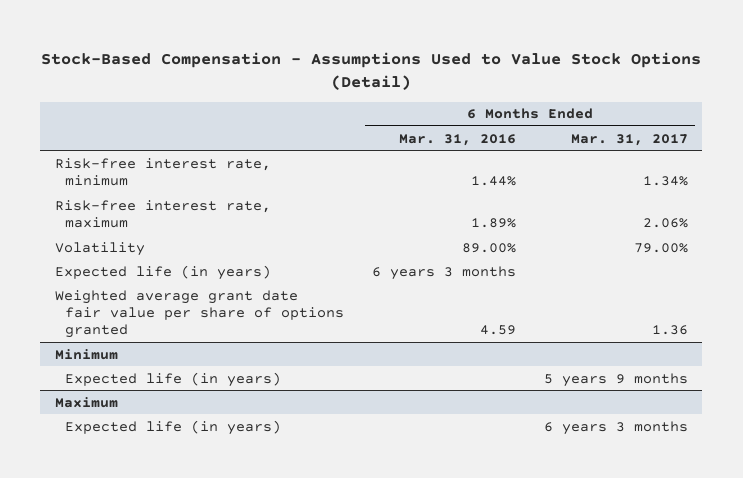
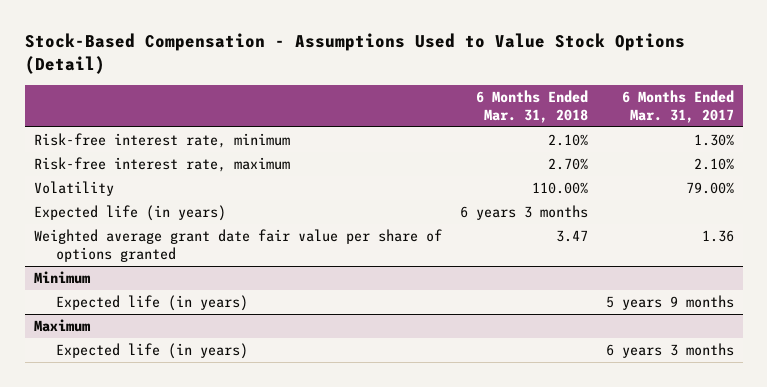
- | 6 Months Ended Mar. 31, 2016 | 6 Months Ended Mar. 31, 2017
+ | 6 Months Ended Mar. 31, 2018 | 6 Months Ended Mar. 31, 2017
- Risk-free interest rate, minimum | 1.44% | 1.34%
- Risk-free interest rate, maximum | 1.89% | 2.06%
+ Risk-free interest rate, minimum | 2.10% | 1.30%
+ Risk-free interest rate, maximum | 2.70% | 2.10%

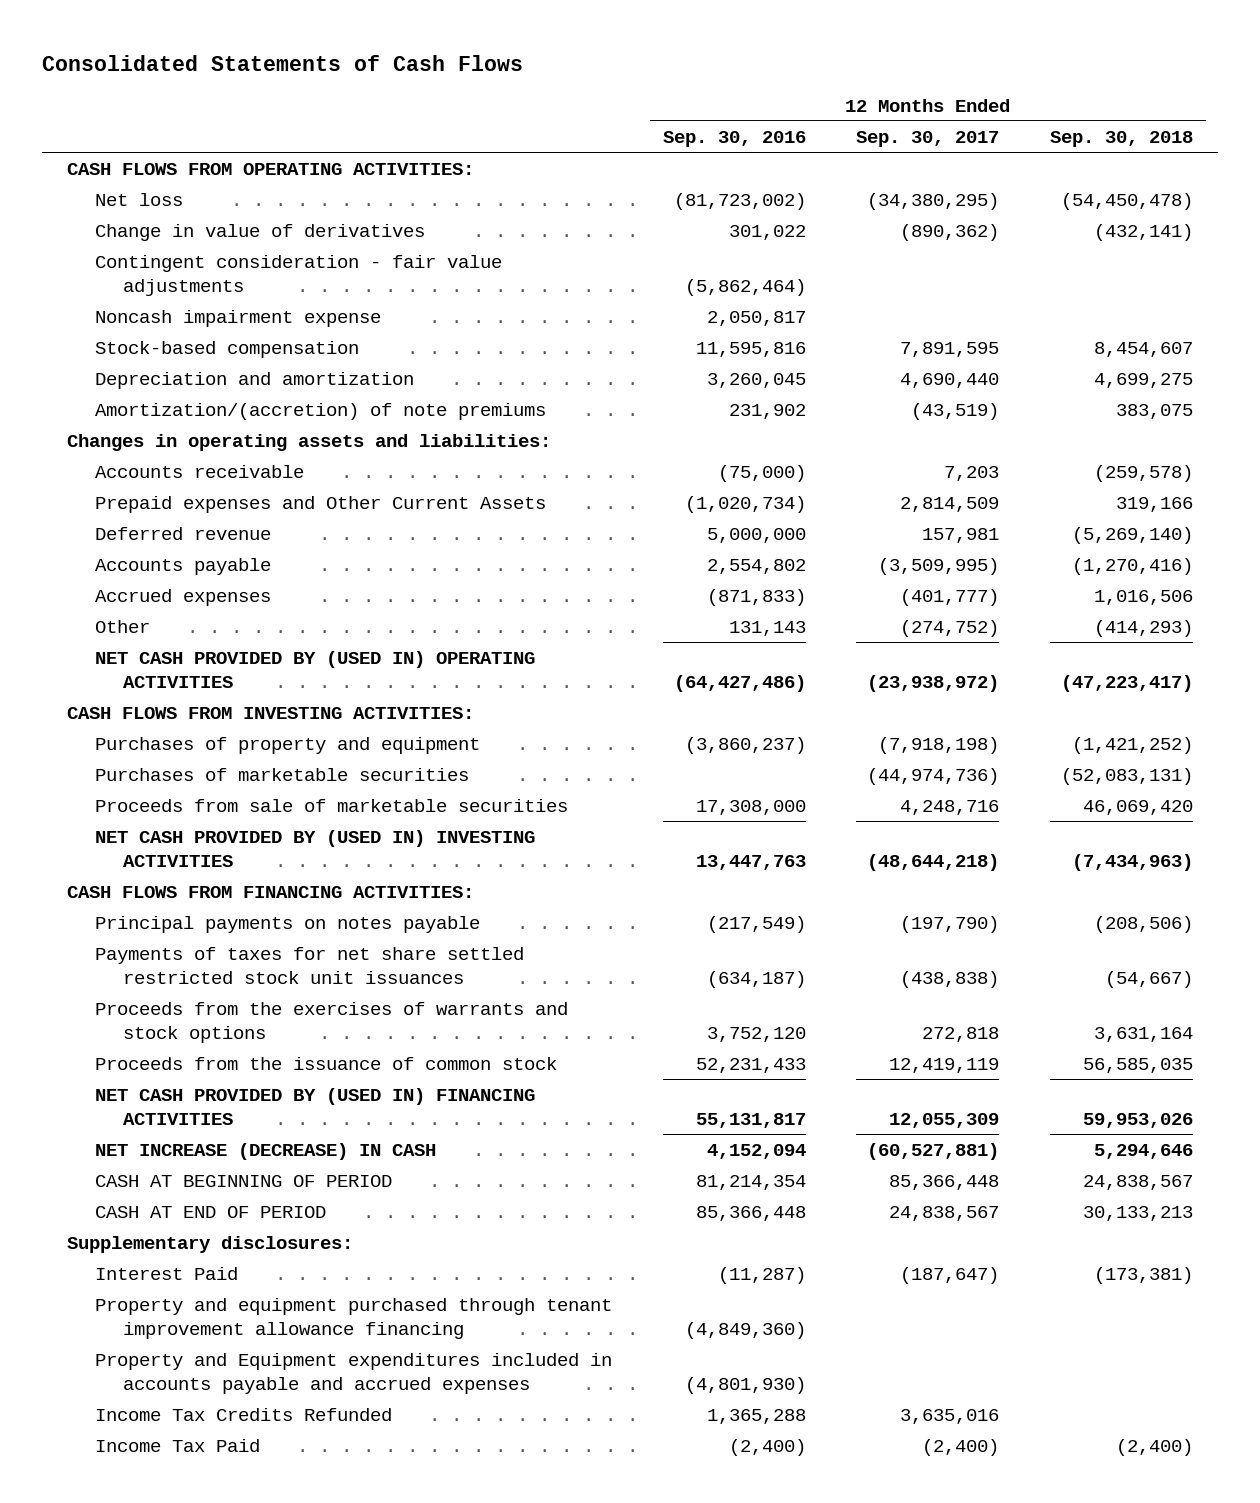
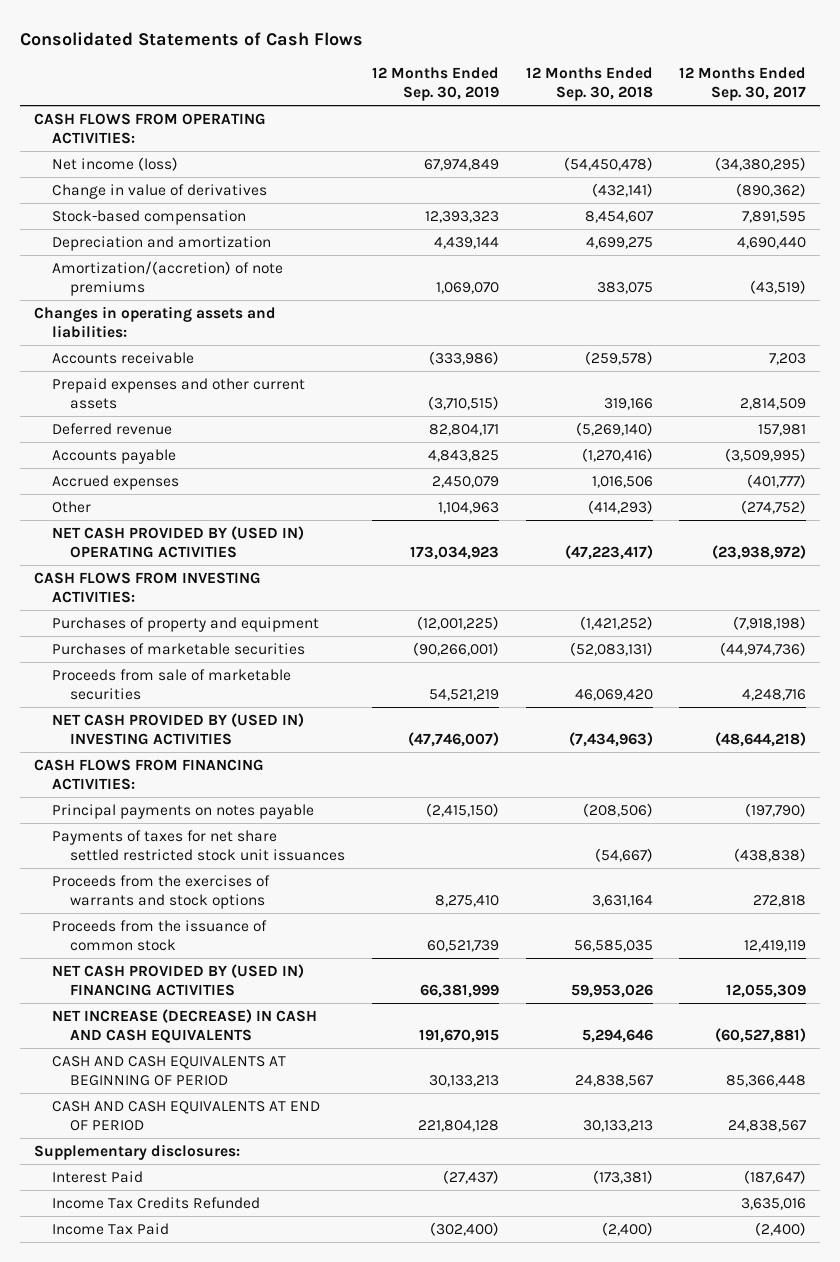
- | 12 Months Ended Sep. 30, 2016 | 12 Months Ended Sep. 30, 2017 | 12 Months Ended Sep. 30, 2018
+ | 12 Months Ended Sep. 30, 2019 | 12 Months Ended Sep. 30, 2018 | 12 Months Ended Sep. 30, 2017
- Net loss | (81,723,002) | (34,380,295) | (54,450,478)
+ Net income (loss) | 67,974,849 | (54,450,478) | (34,380,295)
- Contingent consideration - fair value adjustments | (5,862,464) | |
- Noncash impairment expense | 2,050,817 | |
- Prepaid expenses and Other Current Assets | (1,020,734) | 2,814,509 | 319,166
+ Prepaid expenses and other current assets | (3,710,515) | 319,166 | 2,814,509
- NET INCREASE (DECREASE) IN CASH | 4,152,094 | (60,527,881) | 5,294,646
- CASH AT BEGINNING OF PERIOD | 81,214,354 | 85,366,448 | 24,838,567
- CASH AT END OF PERIOD | 85,366,448 | 24,838,567 | 30,133,213
+ NET INCREASE (DECREASE) IN CASH AND CASH EQUIVALENTS | 191,670,915 | 5,294,646 | (60,527,881)
+ CASH AND CASH EQUIVALENTS AT BEGINNING OF PERIOD | 30,133,213 | 24,838,567 | 85,366,448
+ CASH AND CASH EQUIVALENTS AT END OF PERIOD | 221,804,128 | 30,133,213 | 24,838,567
- Property and equipment purchased through tenant improvement allowance financing | (4,849,360) | |
- Property and Equipment expenditures included in accounts payable and accrued expenses | (4,801,930) | |

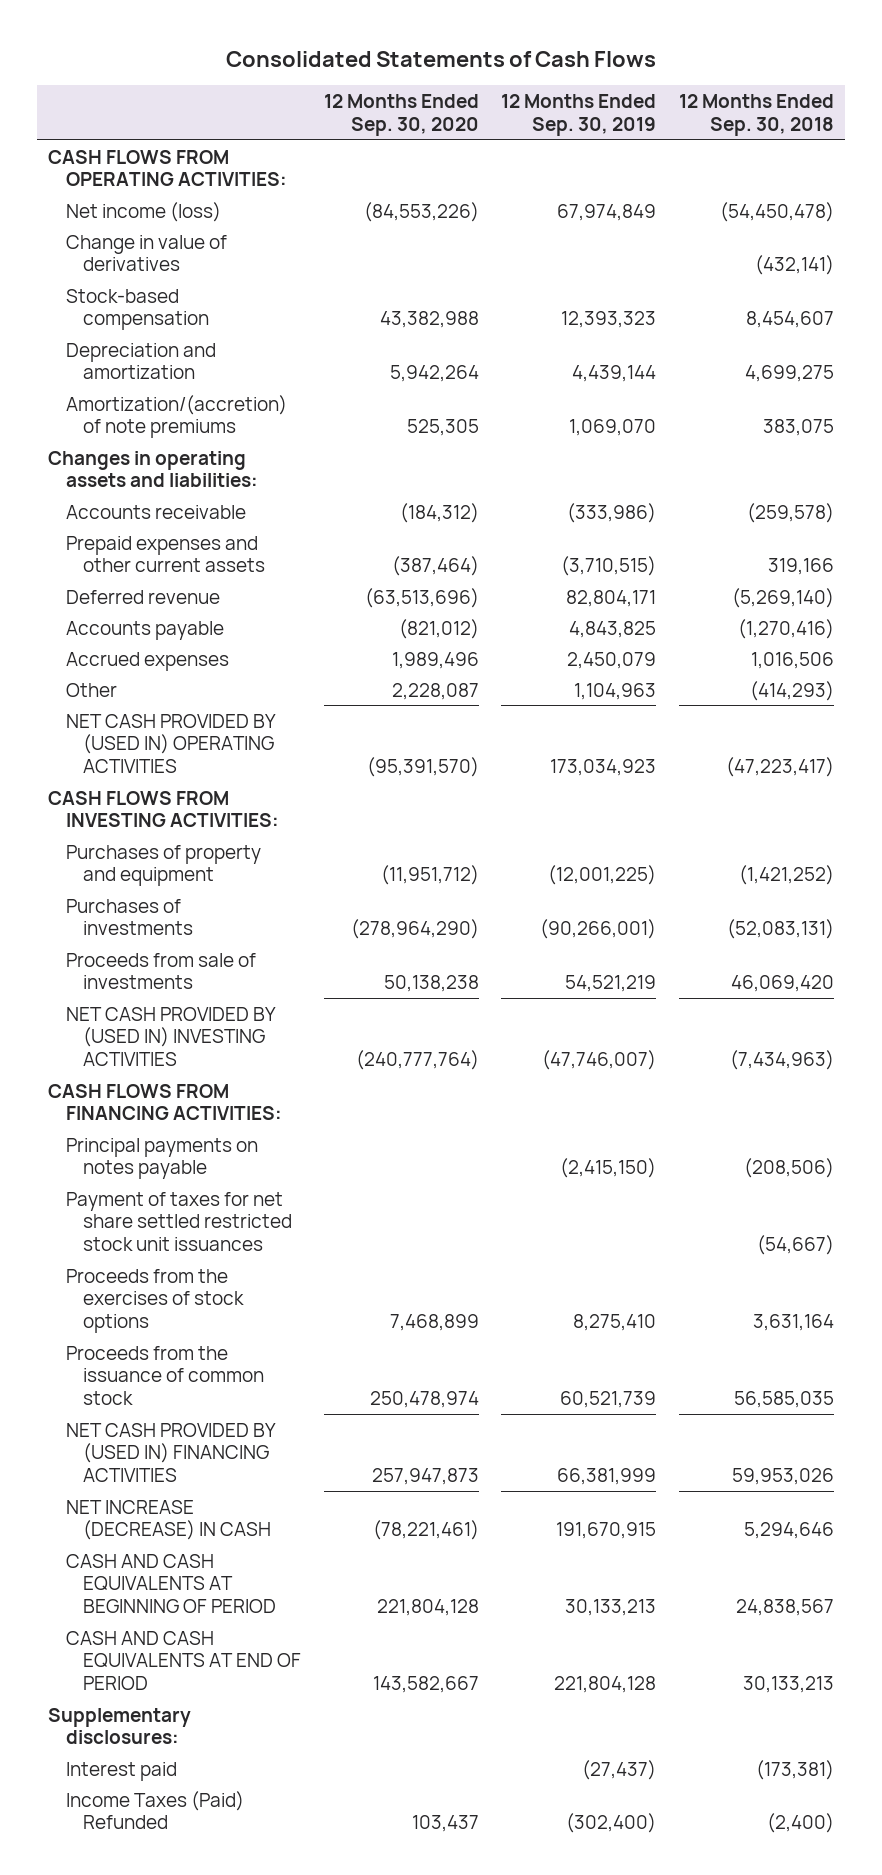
- | 12 Months Ended Sep. 30, 2019 | 12 Months Ended Sep. 30, 2018 | 12 Months Ended Sep. 30, 2017
+ | 12 Months Ended Sep. 30, 2020 | 12 Months Ended Sep. 30, 2019 | 12 Months Ended Sep. 30, 2018
- Purchases of marketable securities | (90,266,001) | (52,083,131) | (44,974,736)
- Proceeds from sale of marketable securities | 54,521,219 | 46,069,420 | 4,248,716
+ Purchases of investments | (278,964,290) | (90,266,001) | (52,083,131)
+ Proceeds from sale of investments | 50,138,238 | 54,521,219 | 46,069,420
- Payments of taxes for net share settled restricted stock unit issuances | | (54,667) | (438,838)
- Proceeds from the exercises of warrants and stock options | 8,275,410 | 3,631,164 | 272,818
+ Payment of taxes for net share settled restricted stock unit issuances | | | (54,667)
+ Proceeds from the exercises of stock options | 7,468,899 | 8,275,410 | 3,631,164
- NET INCREASE (DECREASE) IN CASH AND CASH EQUIVALENTS | 191,670,915 | 5,294,646 | (60,527,881)
+ NET INCREASE (DECREASE) IN CASH | (78,221,461) | 191,670,915 | 5,294,646
- Interest Paid | (27,437) | (173,381) | (187,647)
- Income Tax Credits Refunded | | | 3,635,016
- Income Tax Paid | (302,400) | (2,400) | (2,400)
+ Interest paid | | (27,437) | (173,381)
+ Income Taxes (Paid) Refunded | 103,437 | (302,400) | (2,400)

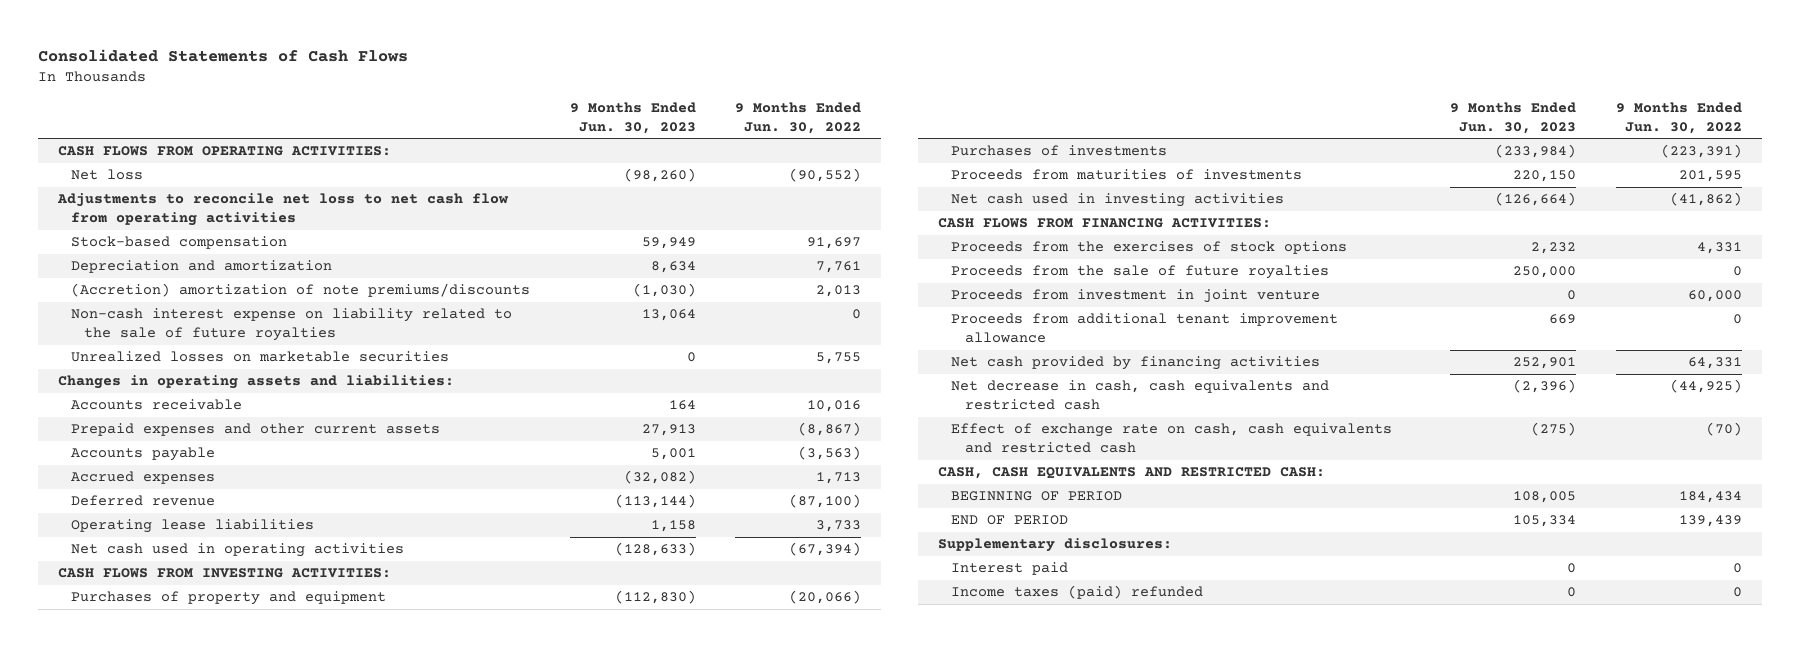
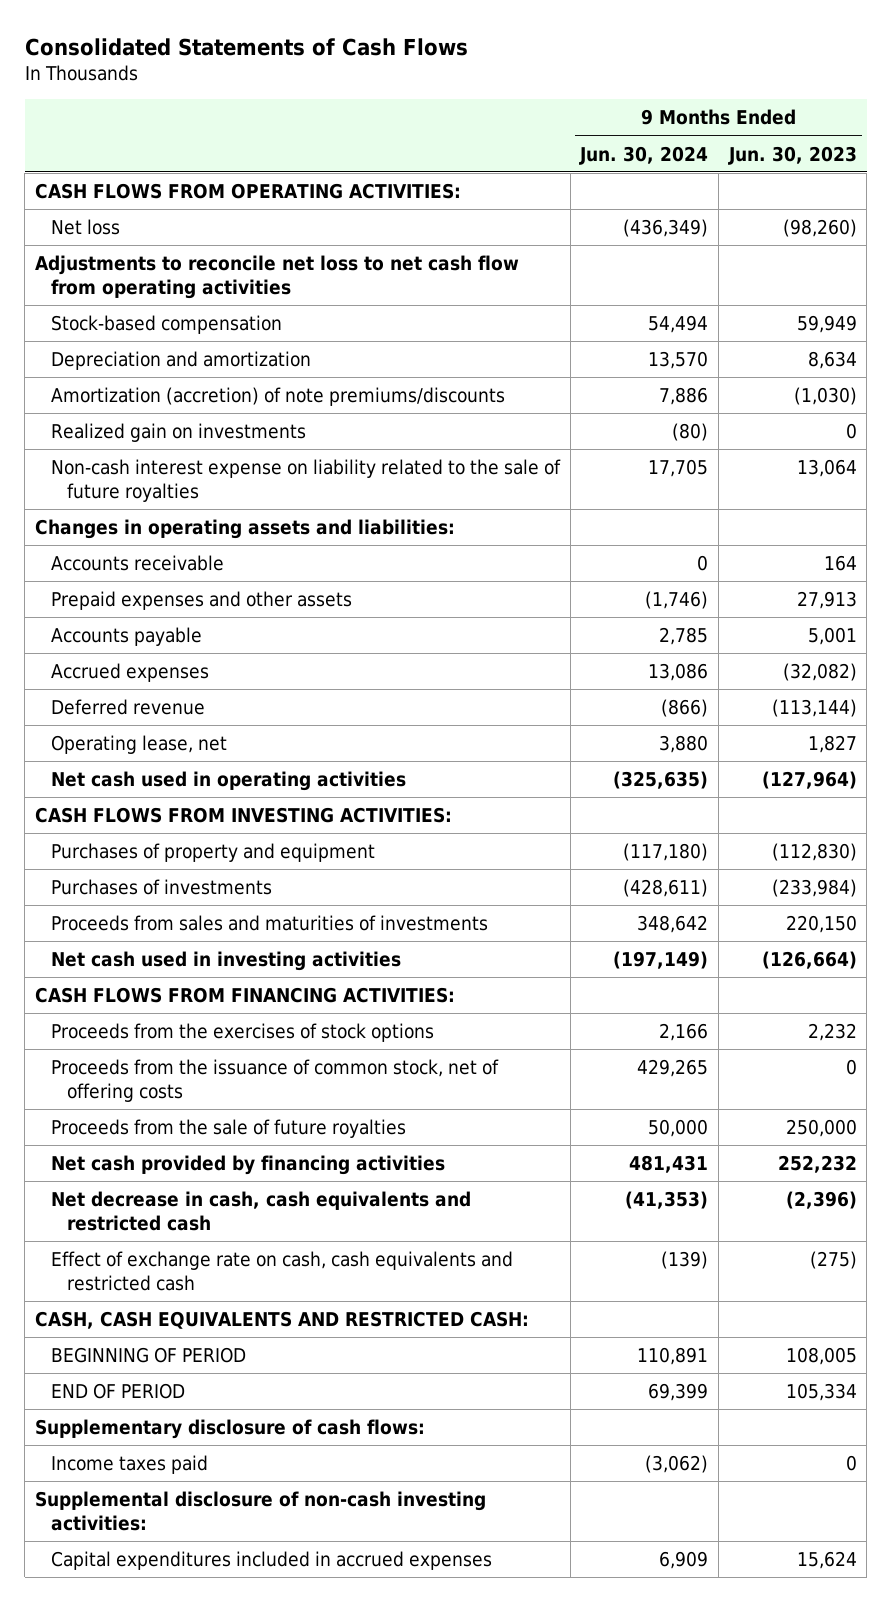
- | 9 Months Ended Jun. 30, 2023 | 9 Months Ended Jun. 30, 2022
+ | 9 Months Ended Jun. 30, 2024 | 9 Months Ended Jun. 30, 2023
- (Accretion) amortization of note premiums/discounts | (1,030) | 2,013
+ Amortization (accretion) of note premiums/discounts | 7,886 | (1,030)
+ Realized gain on investments | (80) | 0
- Unrealized losses on marketable securities | 0 | 5,755
- Prepaid expenses and other current assets | 27,913 | (8,867)
+ Prepaid expenses and other assets | (1,746) | 27,913
- Operating lease liabilities | 1,158 | 3,733
- Net cash used in operating activities | (128,633) | (67,394)
+ Operating lease, net | 3,880 | 1,827
+ Net cash used in operating activities | (325,635) | (127,964)
- Proceeds from maturities of investments | 220,150 | 201,595
+ Proceeds from sales and maturities of investments | 348,642 | 220,150
+ Proceeds from the issuance of common stock, net of offering costs | 429,265 | 0
- Proceeds from investment in joint venture | 0 | 60,000
- Proceeds from additional tenant improvement allowance | 669 | 0
- Net cash provided by financing activities | 252,901 | 64,331
+ Net cash provided by financing activities | 481,431 | 252,232
- Supplementary disclosures:
- Interest paid | 0 | 0
- Income taxes (paid) refunded | 0 | 0
+ Supplementary disclosure of cash flows:
+ Income taxes paid | (3,062) | 0
+ Supplemental disclosure of non-cash investing activities:
+ Capital expenditures included in accrued expenses | 6,909 | 15,624

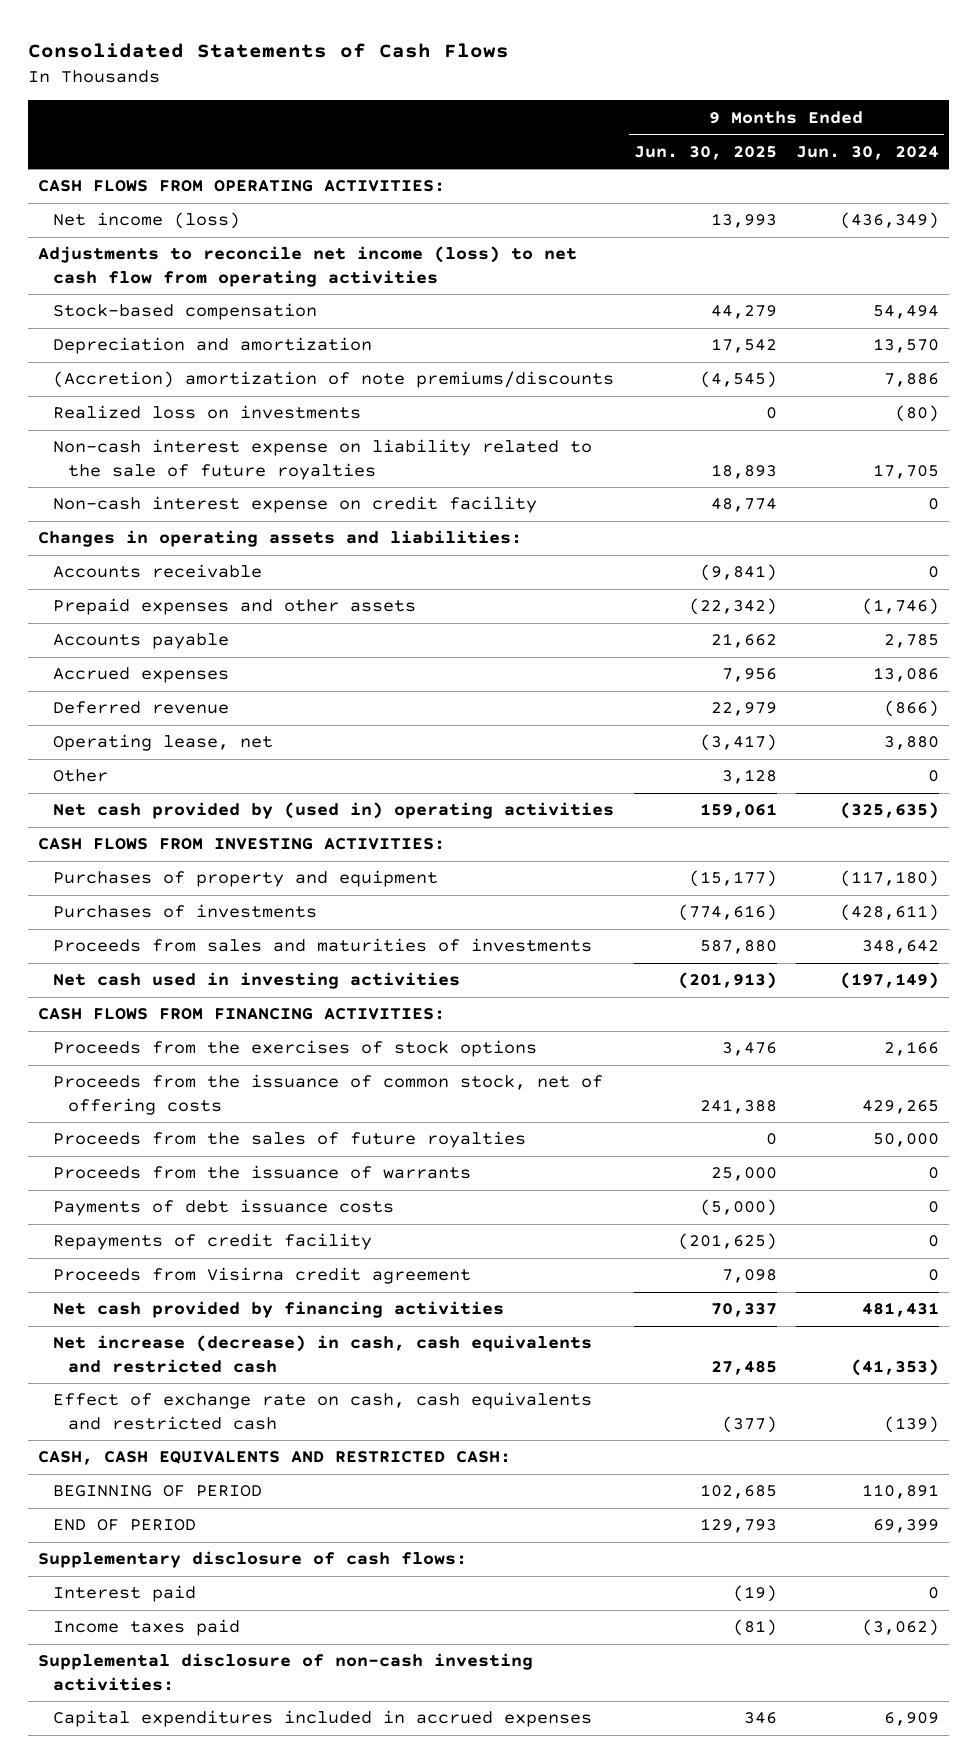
- | 9 Months Ended Jun. 30, 2024 | 9 Months Ended Jun. 30, 2023
+ | 9 Months Ended Jun. 30, 2025 | 9 Months Ended Jun. 30, 2024
- Net loss | (436,349) | (98,260)
- Adjustments to reconcile net loss to net cash flow from operating activities
+ Net income (loss) | 13,993 | (436,349)
+ Adjustments to reconcile net income (loss) to net cash flow from operating activities
- Amortization (accretion) of note premiums/discounts | 7,886 | (1,030)
- Realized gain on investments | (80) | 0
+ (Accretion) amortization of note premiums/discounts | (4,545) | 7,886
+ Realized loss on investments | 0 | (80)
+ Non-cash interest expense on credit facility | 48,774 | 0
- Net cash used in operating activities | (325,635) | (127,964)
+ Other | 3,128 | 0
+ Net cash provided by (used in) operating activities | 159,061 | (325,635)
- Proceeds from the sale of future royalties | 50,000 | 250,000
+ Proceeds from the sales of future royalties | 0 | 50,000
+ Proceeds from the issuance of warrants | 25,000 | 0
+ Payments of debt issuance costs | (5,000) | 0
+ Repayments of credit facility | (201,625) | 0
+ Proceeds from Visirna credit agreement | 7,098 | 0
- Net decrease in cash, cash equivalents and restricted cash | (41,353) | (2,396)
+ Net increase (decrease) in cash, cash equivalents and restricted cash | 27,485 | (41,353)
+ Interest paid | (19) | 0

